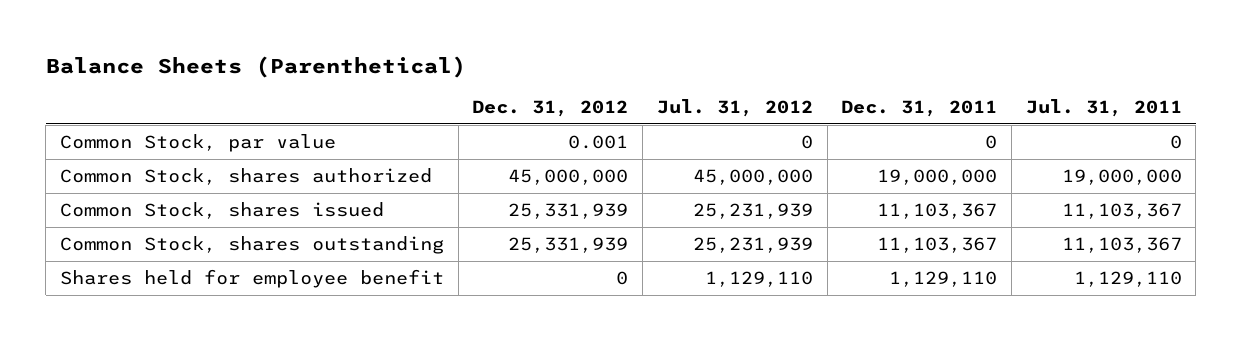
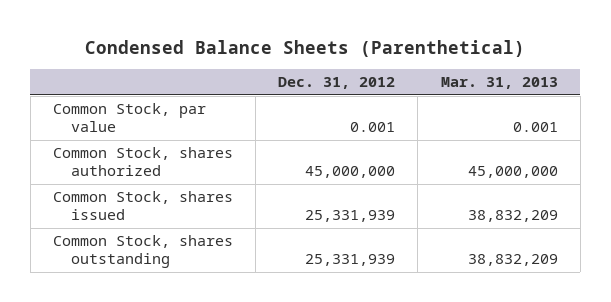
- Balance Sheets (Parenthetical)
+ Condensed Balance Sheets (Parenthetical)
- | Dec. 31, 2012 | Jul. 31, 2012 | Dec. 31, 2011 | Jul. 31, 2011
+ | Dec. 31, 2012 | Mar. 31, 2013
- Shares held for employee benefit | 0 | 1,129,110 | 1,129,110 | 1,129,110

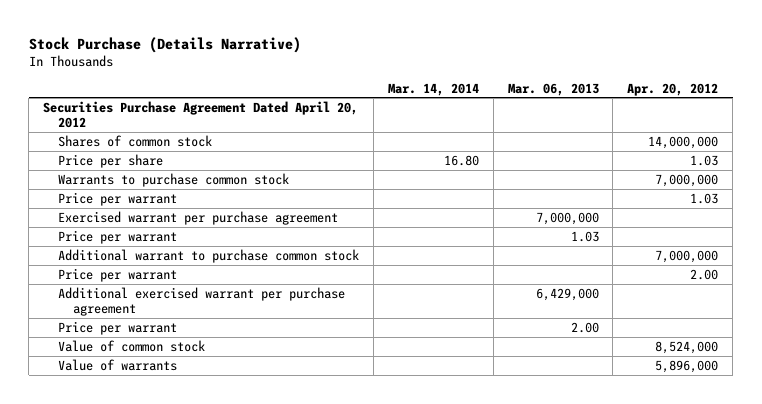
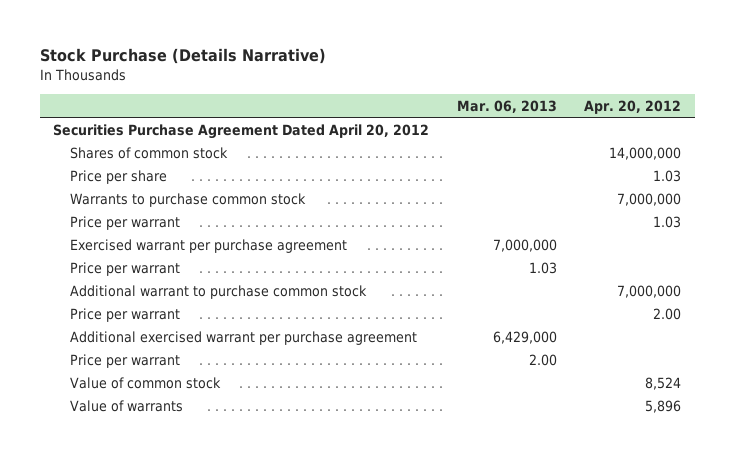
- | Mar. 14, 2014 | Mar. 06, 2013 | Apr. 20, 2012
+ | Mar. 06, 2013 | Apr. 20, 2012
- Value of common stock | | | 8,524,000
- Value of warrants | | | 5,896,000
+ Value of common stock | | 8,524
+ Value of warrants | | 5,896

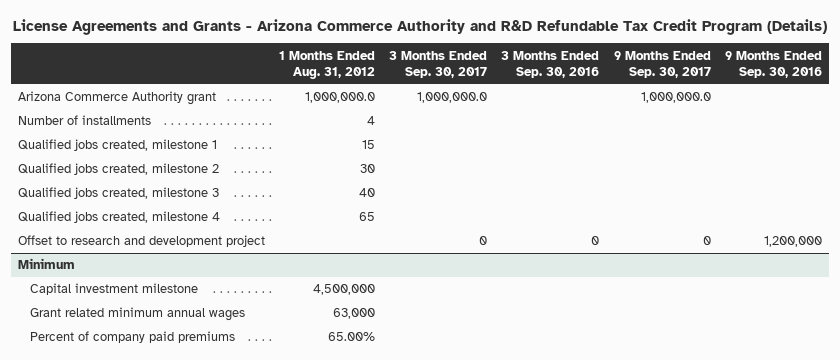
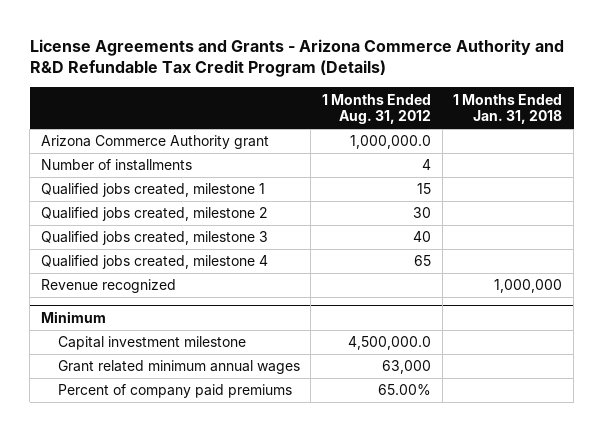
- | 1 Months Ended Aug. 31, 2012 | 3 Months Ended Sep. 30, 2017 | 3 Months Ended Sep. 30, 2016 | 9 Months Ended Sep. 30, 2017 | 9 Months Ended Sep. 30, 2016
+ | 1 Months Ended Aug. 31, 2012 | 1 Months Ended Jan. 31, 2018
- Offset to research and development project | | 0 | 0 | 0 | 1,200,000
+ Revenue recognized | | 1,000,000
@ Minimum
- Capital investment milestone | 4,500,000 | | | |
+ Capital investment milestone | 4,500,000.0 |

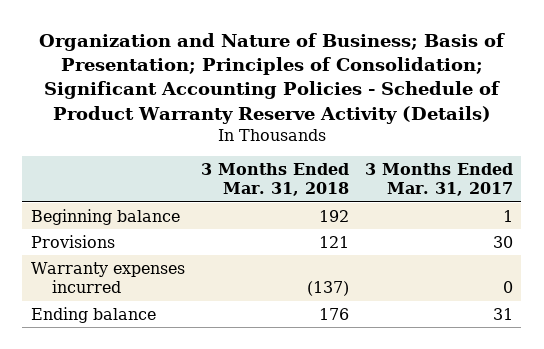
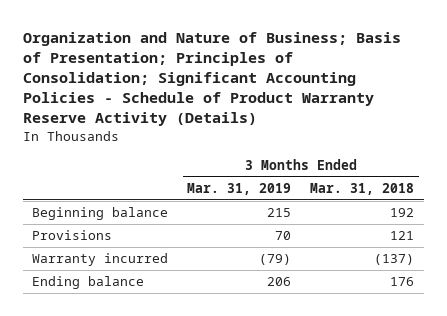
- | 3 Months Ended Mar. 31, 2018 | 3 Months Ended Mar. 31, 2017
+ | 3 Months Ended Mar. 31, 2019 | 3 Months Ended Mar. 31, 2018
- Warranty expenses incurred | (137) | 0
+ Warranty incurred | (79) | (137)

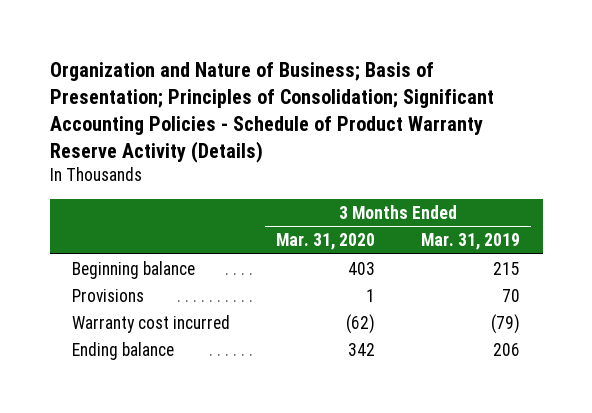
- | 3 Months Ended Mar. 31, 2019 | 3 Months Ended Mar. 31, 2018
+ | 3 Months Ended Mar. 31, 2020 | 3 Months Ended Mar. 31, 2019
- Warranty incurred | (79) | (137)
+ Warranty cost incurred | (62) | (79)

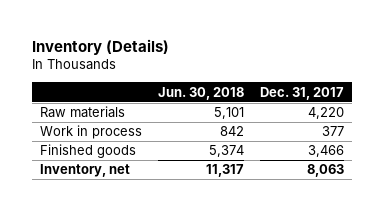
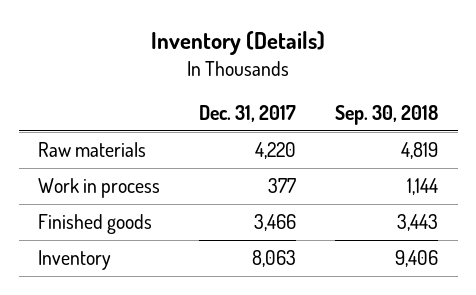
- | Jun. 30, 2018 | Dec. 31, 2017
+ | Dec. 31, 2017 | Sep. 30, 2018
- Inventory, net | 11,317 | 8,063
+ Inventory | 8,063 | 9,406

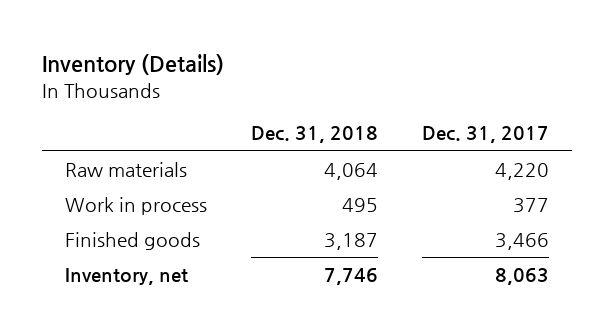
- | Dec. 31, 2017 | Sep. 30, 2018
+ | Dec. 31, 2018 | Dec. 31, 2017
- Inventory | 8,063 | 9,406
+ Inventory, net | 7,746 | 8,063

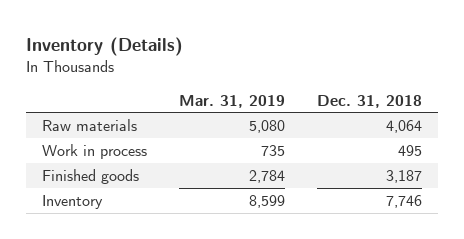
- | Dec. 31, 2018 | Dec. 31, 2017
+ | Mar. 31, 2019 | Dec. 31, 2018
- Inventory, net | 7,746 | 8,063
+ Inventory | 8,599 | 7,746

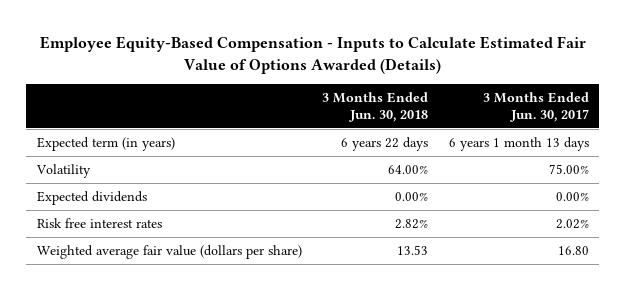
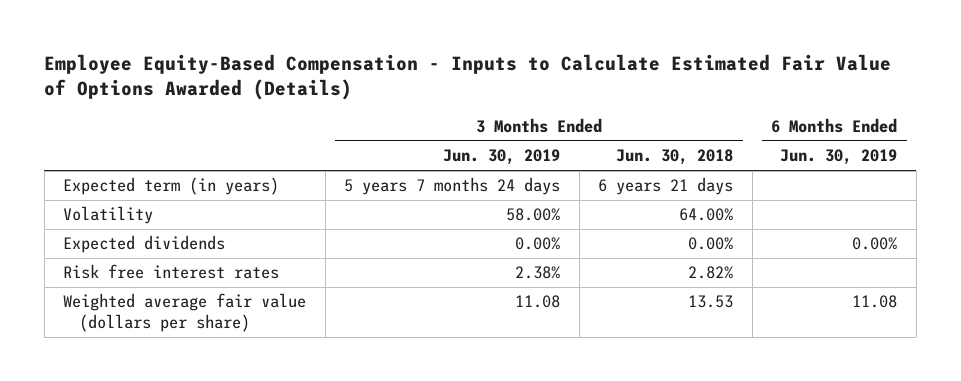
- | 3 Months Ended Jun. 30, 2018 | 3 Months Ended Jun. 30, 2017
+ | 3 Months Ended Jun. 30, 2019 | 3 Months Ended Jun. 30, 2018 | 6 Months Ended Jun. 30, 2019
- Expected term (in years) | 6 years 22 days | 6 years 1 month 13 days
+ Expected term (in years) | 5 years 7 months 24 days | 6 years 21 days |

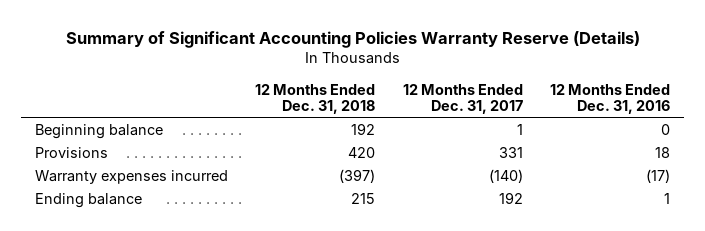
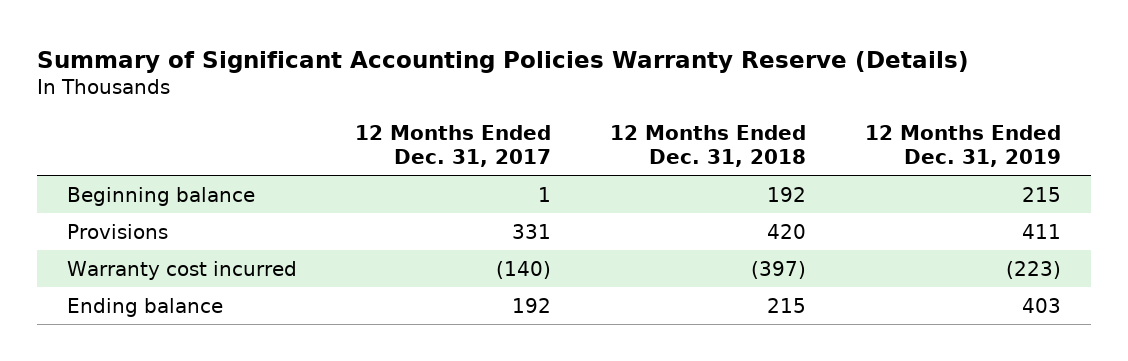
- | 12 Months Ended Dec. 31, 2018 | 12 Months Ended Dec. 31, 2017 | 12 Months Ended Dec. 31, 2016
+ | 12 Months Ended Dec. 31, 2017 | 12 Months Ended Dec. 31, 2018 | 12 Months Ended Dec. 31, 2019
- Warranty expenses incurred | (397) | (140) | (17)
+ Warranty cost incurred | (140) | (397) | (223)

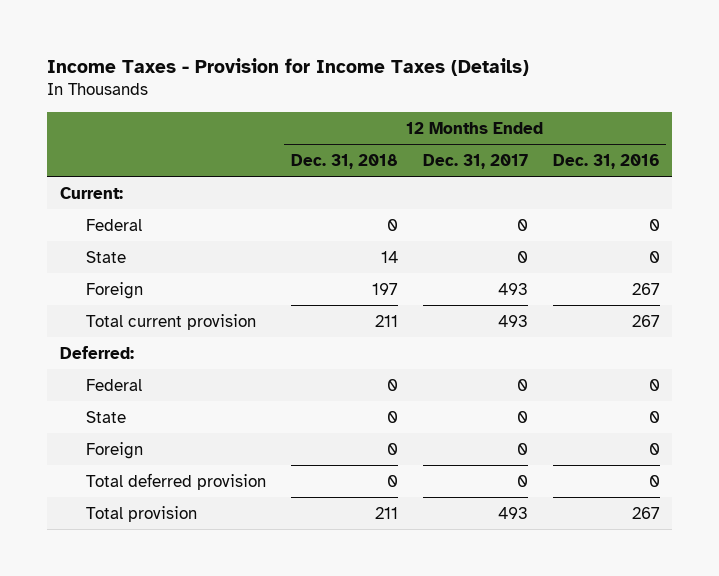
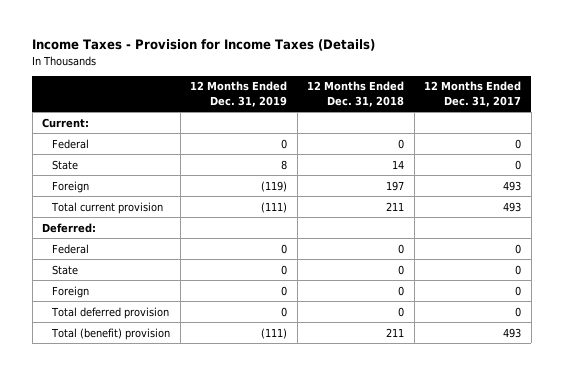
- | 12 Months Ended Dec. 31, 2018 | 12 Months Ended Dec. 31, 2017 | 12 Months Ended Dec. 31, 2016
+ | 12 Months Ended Dec. 31, 2019 | 12 Months Ended Dec. 31, 2018 | 12 Months Ended Dec. 31, 2017
- Total provision | 211 | 493 | 267
+ Total (benefit) provision | (111) | 211 | 493

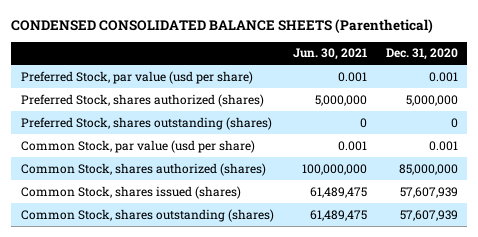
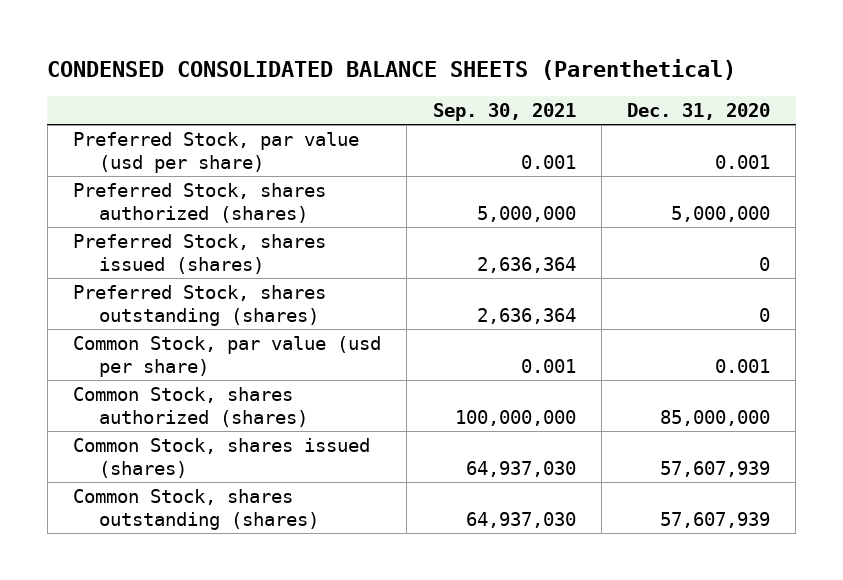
- | Jun. 30, 2021 | Dec. 31, 2020
+ | Sep. 30, 2021 | Dec. 31, 2020
+ Preferred Stock, shares issued (shares) | 2,636,364 | 0

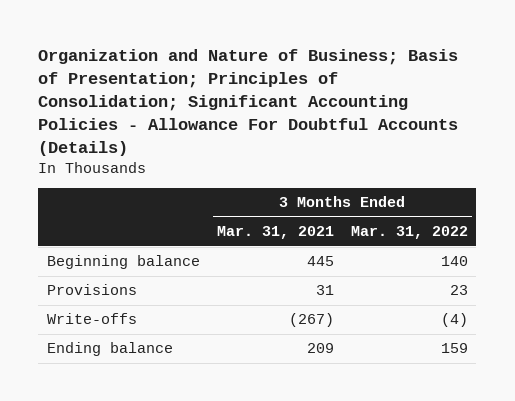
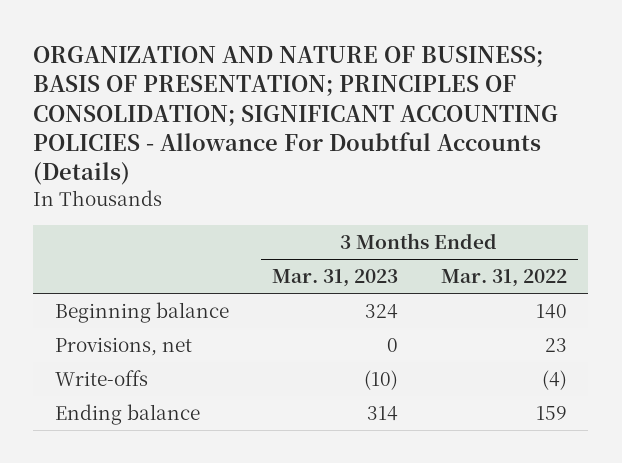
- Organization and Nature of Business; Basis of Presentation; Principles of Consolidation; Significant Accounting Policies - Allowance For Doubtful Accounts (Details)
+ ORGANIZATION AND NATURE OF BUSINESS; BASIS OF PRESENTATION; PRINCIPLES OF CONSOLIDATION; SIGNIFICANT ACCOUNTING POLICIES - Allowance For Doubtful Accounts (Details)
- | 3 Months Ended Mar. 31, 2021 | 3 Months Ended Mar. 31, 2022
+ | 3 Months Ended Mar. 31, 2023 | 3 Months Ended Mar. 31, 2022
- Provisions | 31 | 23
+ Provisions, net | 0 | 23

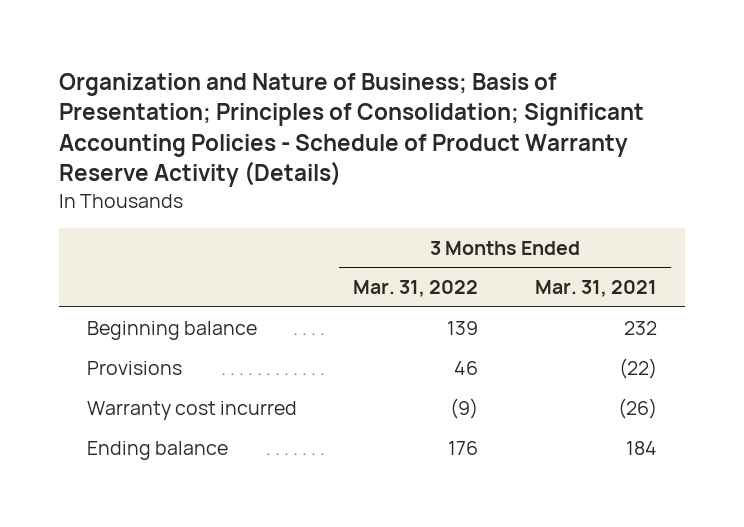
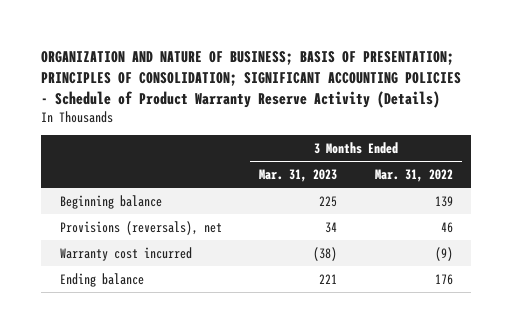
- Organization and Nature of Business; Basis of Presentation; Principles of Consolidation; Significant Accounting Policies - Schedule of Product Warranty Reserve Activity (Details)
+ ORGANIZATION AND NATURE OF BUSINESS; BASIS OF PRESENTATION; PRINCIPLES OF CONSOLIDATION; SIGNIFICANT ACCOUNTING POLICIES - Schedule of Product Warranty Reserve Activity (Details)
- | 3 Months Ended Mar. 31, 2022 | 3 Months Ended Mar. 31, 2021
+ | 3 Months Ended Mar. 31, 2023 | 3 Months Ended Mar. 31, 2022
- Provisions | 46 | (22)
+ Provisions (reversals), net | 34 | 46

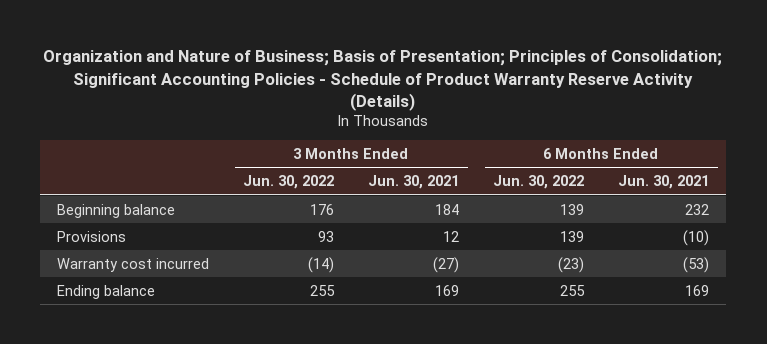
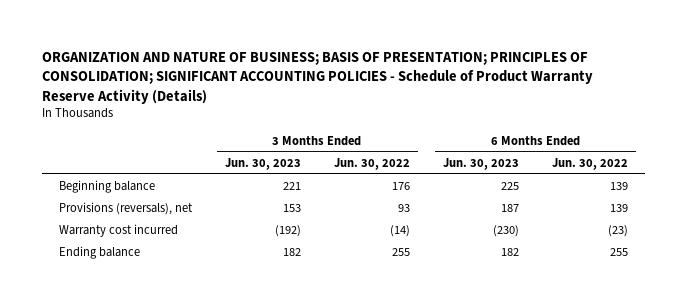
- Organization and Nature of Business; Basis of Presentation; Principles of Consolidation; Significant Accounting Policies - Schedule of Product Warranty Reserve Activity (Details)
+ ORGANIZATION AND NATURE OF BUSINESS; BASIS OF PRESENTATION; PRINCIPLES OF CONSOLIDATION; SIGNIFICANT ACCOUNTING POLICIES - Schedule of Product Warranty Reserve Activity (Details)
- | 3 Months Ended Jun. 30, 2022 | 3 Months Ended Jun. 30, 2021 | 6 Months Ended Jun. 30, 2022 | 6 Months Ended Jun. 30, 2021
+ | 3 Months Ended Jun. 30, 2023 | 3 Months Ended Jun. 30, 2022 | 6 Months Ended Jun. 30, 2023 | 6 Months Ended Jun. 30, 2022
- Provisions | 93 | 12 | 139 | (10)
+ Provisions (reversals), net | 153 | 93 | 187 | 139

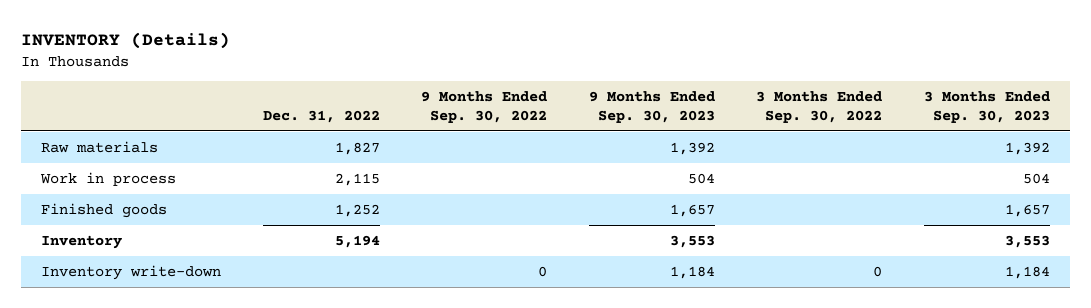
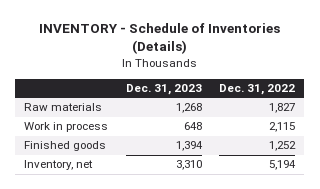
- INVENTORY (Details)
+ INVENTORY - Schedule of Inventories (Details)
- | Dec. 31, 2022 | 9 Months Ended Sep. 30, 2022 | 9 Months Ended Sep. 30, 2023 | 3 Months Ended Sep. 30, 2022 | 3 Months Ended Sep. 30, 2023
+ | Dec. 31, 2023 | Dec. 31, 2022
- Inventory | 5,194 | | 3,553 | | 3,553
- Inventory write-down | | 0 | 1,184 | 0 | 1,184
+ Inventory, net | 3,310 | 5,194

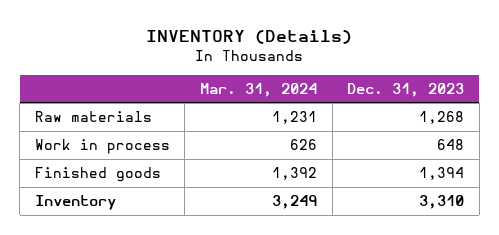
- INVENTORY - Schedule of Inventories (Details)
+ INVENTORY (Details)
- | Dec. 31, 2023 | Dec. 31, 2022
+ | Mar. 31, 2024 | Dec. 31, 2023
- Inventory, net | 3,310 | 5,194
+ Inventory | 3,249 | 3,310

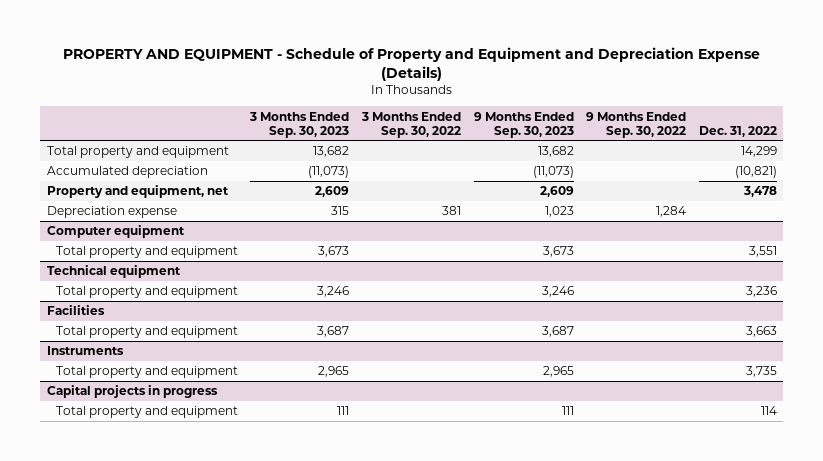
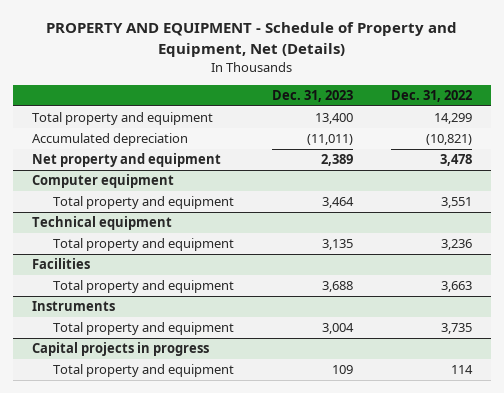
- PROPERTY AND EQUIPMENT - Schedule of Property and Equipment and Depreciation Expense (Details)
+ PROPERTY AND EQUIPMENT - Schedule of Property and Equipment, Net (Details)
- | 3 Months Ended Sep. 30, 2023 | 3 Months Ended Sep. 30, 2022 | 9 Months Ended Sep. 30, 2023 | 9 Months Ended Sep. 30, 2022 | Dec. 31, 2022
+ | Dec. 31, 2023 | Dec. 31, 2022
- Property and equipment, net | 2,609 | | 2,609 | | 3,478
- Depreciation expense | 315 | 381 | 1,023 | 1,284 |
+ Net property and equipment | 2,389 | 3,478

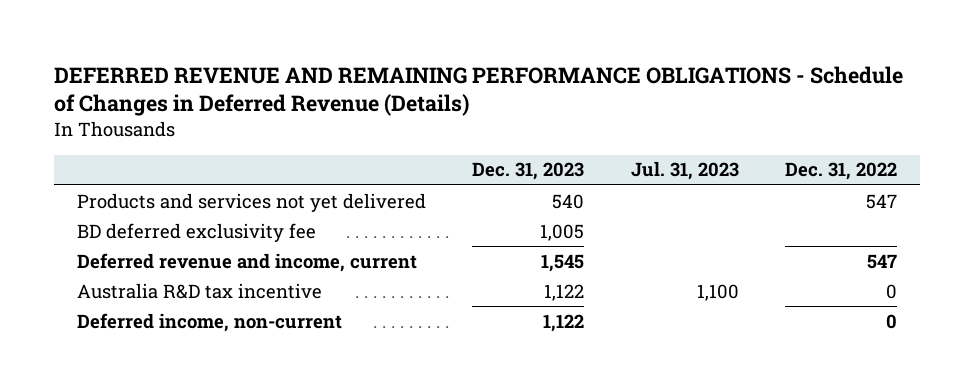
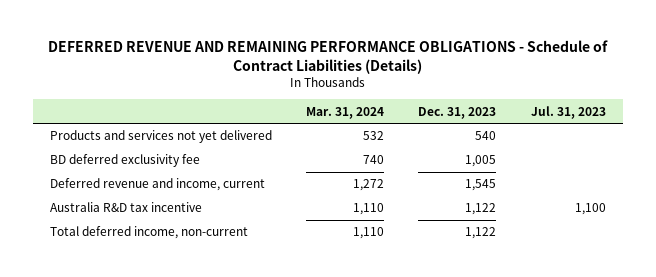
- DEFERRED REVENUE AND REMAINING PERFORMANCE OBLIGATIONS - Schedule of Changes in Deferred Revenue (Details)
+ DEFERRED REVENUE AND REMAINING PERFORMANCE OBLIGATIONS - Schedule of Contract Liabilities (Details)
- | Dec. 31, 2023 | Jul. 31, 2023 | Dec. 31, 2022
+ | Mar. 31, 2024 | Dec. 31, 2023 | Jul. 31, 2023
- Deferred income, non-current | 1,122 | | 0
+ Total deferred income, non-current | 1,110 | 1,122 |

